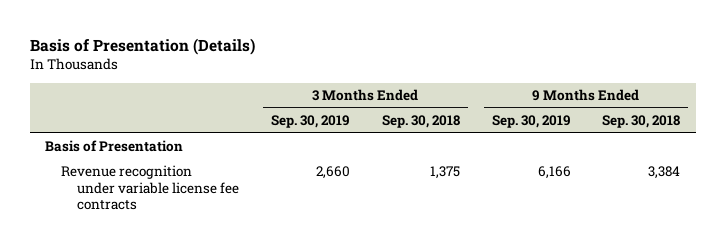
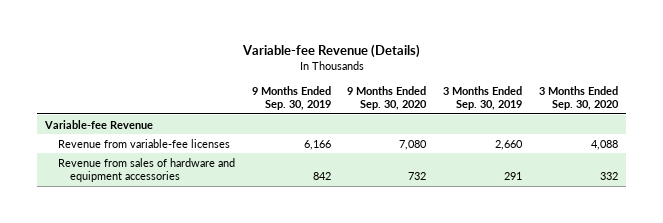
- Basis of Presentation (Details)
+ Variable-fee Revenue (Details)
- | 3 Months Ended Sep. 30, 2019 | 3 Months Ended Sep. 30, 2018 | 9 Months Ended Sep. 30, 2019 | 9 Months Ended Sep. 30, 2018
+ | 9 Months Ended Sep. 30, 2019 | 9 Months Ended Sep. 30, 2020 | 3 Months Ended Sep. 30, 2019 | 3 Months Ended Sep. 30, 2020
- Basis of Presentation
- Revenue recognition under variable license fee contracts | 2,660 | 1,375 | 6,166 | 3,384
+ Variable-fee Revenue
+ Revenue from variable-fee licenses | 6,166 | 7,080 | 2,660 | 4,088
+ Revenue from sales of hardware and equipment accessories | 842 | 732 | 291 | 332

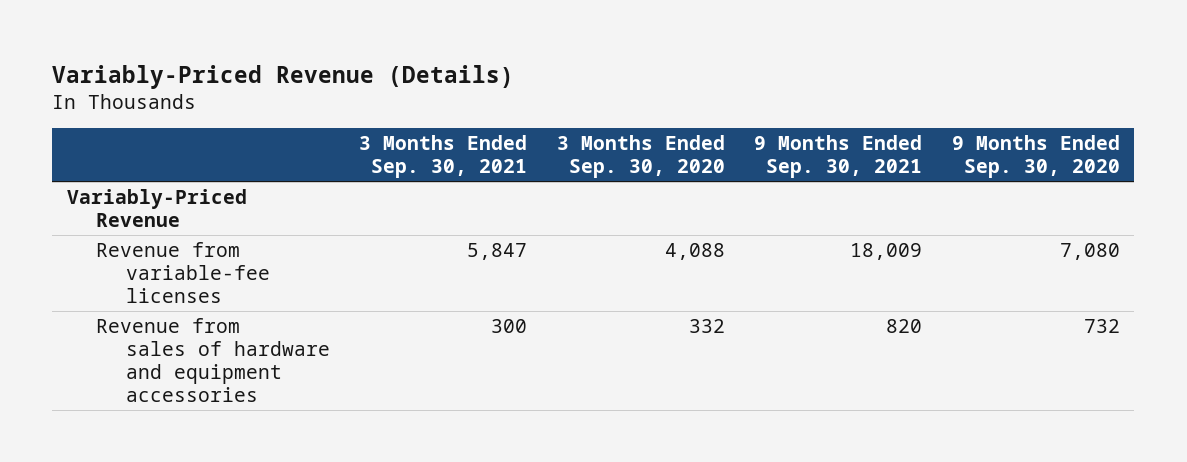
- Variable-fee Revenue (Details)
+ Variably-Priced Revenue (Details)
- | 9 Months Ended Sep. 30, 2019 | 9 Months Ended Sep. 30, 2020 | 3 Months Ended Sep. 30, 2019 | 3 Months Ended Sep. 30, 2020
+ | 3 Months Ended Sep. 30, 2021 | 3 Months Ended Sep. 30, 2020 | 9 Months Ended Sep. 30, 2021 | 9 Months Ended Sep. 30, 2020
- Variable-fee Revenue
+ Variably-Priced Revenue

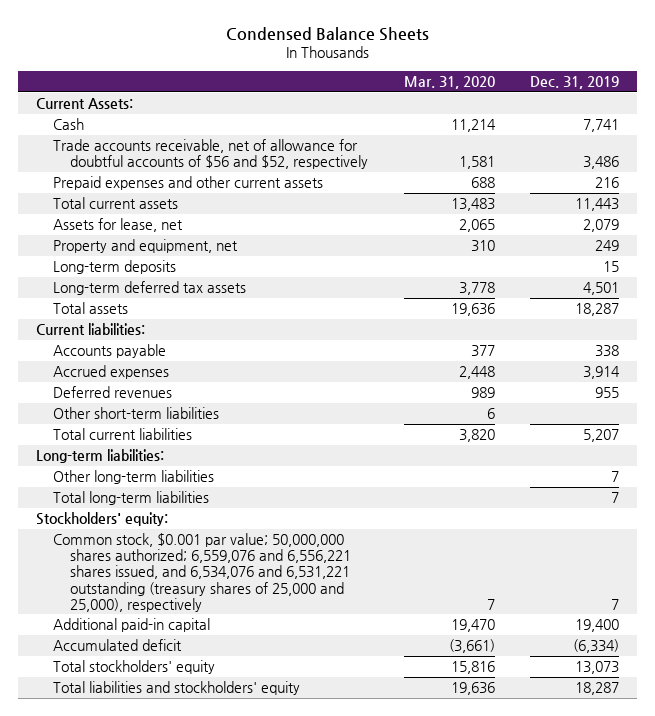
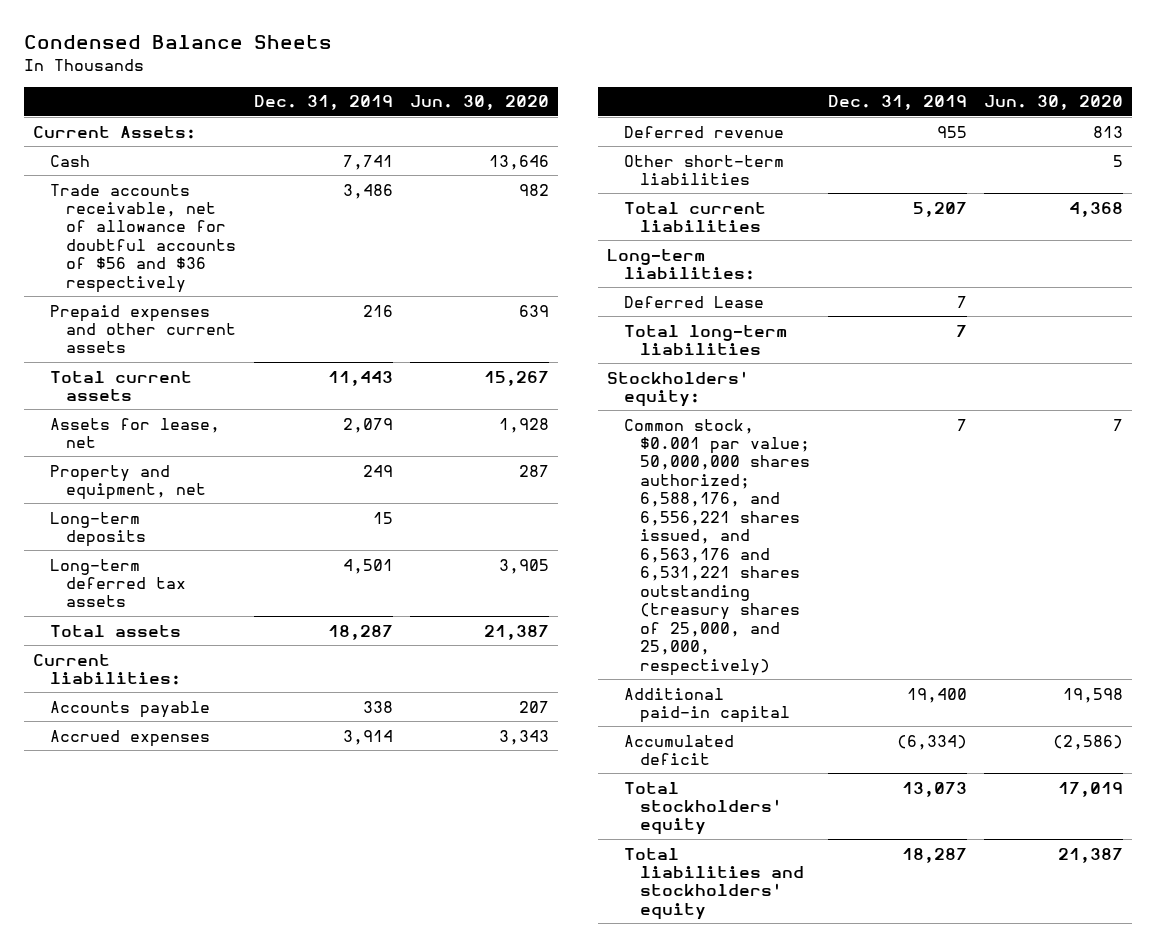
- | Mar. 31, 2020 | Dec. 31, 2019
+ | Dec. 31, 2019 | Jun. 30, 2020
- Trade accounts receivable, net of allowance for doubtful accounts of $56 and $52, respectively | 1,581 | 3,486
+ Trade accounts receivable, net of allowance for doubtful accounts of $56 and $36 respectively | 3,486 | 982
- Deferred revenues | 989 | 955
+ Deferred revenue | 955 | 813
- Other long-term liabilities | | 7
+ Deferred Lease | 7 |
- Common stock, $0.001 par value; 50,000,000 shares authorized; 6,559,076 and 6,556,221 shares issued, and 6,534,076 and 6,531,221 outstanding (treasury shares of 25,000 and 25,000), respectively | 7 | 7
+ Common stock, $0.001 par value; 50,000,000 shares authorized; 6,588,176, and 6,556,221 shares issued, and 6,563,176 and 6,531,221 shares outstanding (treasury shares of 25,000, and 25,000, respectively) | 7 | 7

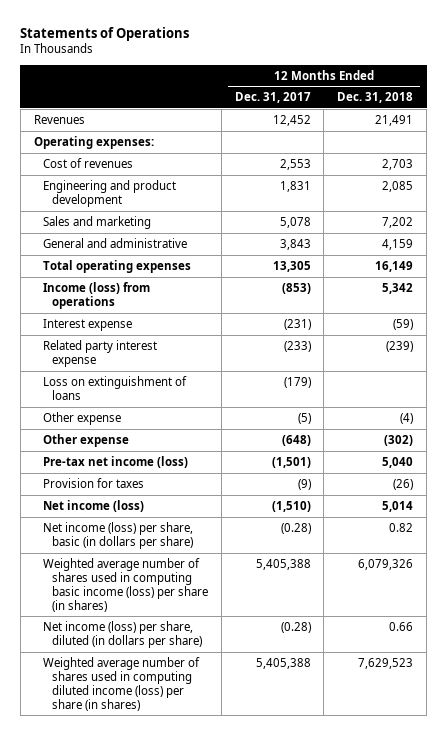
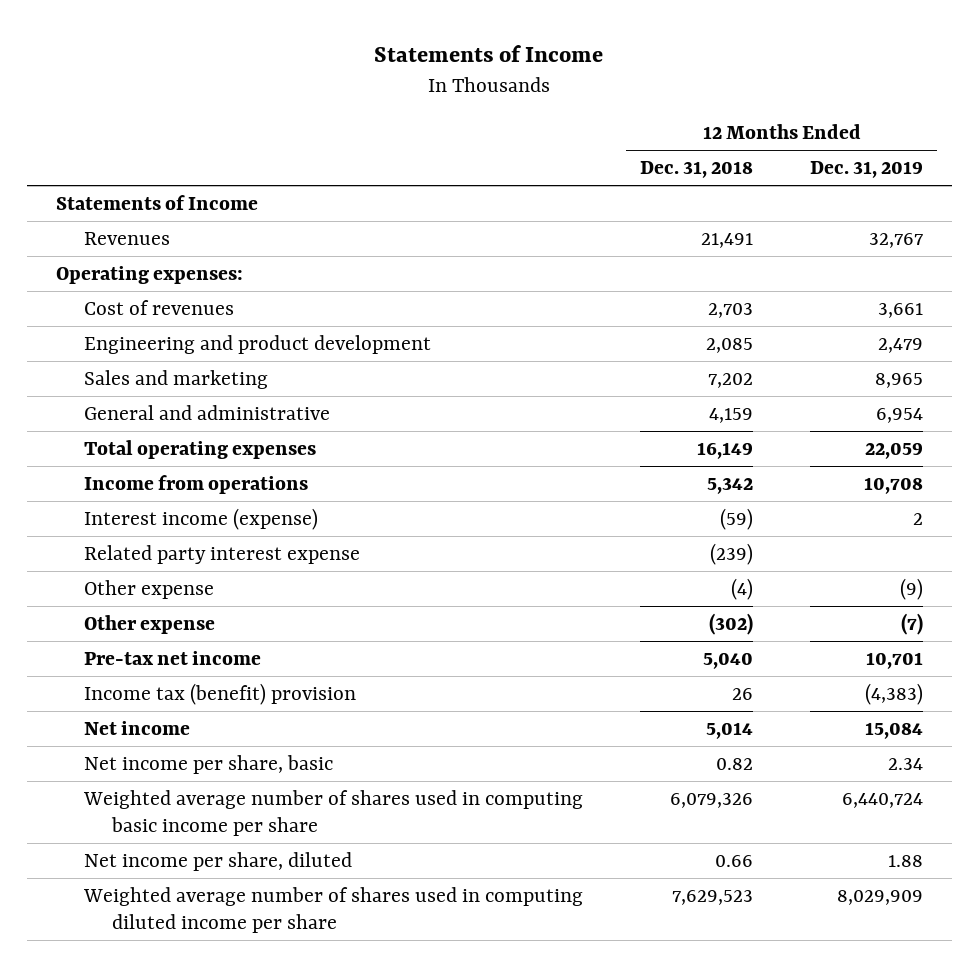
- Statements of Operations
+ Statements of Income
- | 12 Months Ended Dec. 31, 2017 | 12 Months Ended Dec. 31, 2018
+ | 12 Months Ended Dec. 31, 2018 | 12 Months Ended Dec. 31, 2019
+ Statements of Income
- Income (loss) from operations | (853) | 5,342
- Interest expense | (231) | (59)
+ Income from operations | 5,342 | 10,708
+ Interest income (expense) | (59) | 2
- Loss on extinguishment of loans | (179) |
- Pre-tax net income (loss) | (1,501) | 5,040
- Provision for taxes | (9) | (26)
- Net income (loss) | (1,510) | 5,014
- Net income (loss) per share, basic (in dollars per share) | (0.28) | 0.82
- Weighted average number of shares used in computing basic income (loss) per share (in shares) | 5,405,388 | 6,079,326
- Net income (loss) per share, diluted (in dollars per share) | (0.28) | 0.66
- Weighted average number of shares used in computing diluted income (loss) per share (in shares) | 5,405,388 | 7,629,523
+ Pre-tax net income | 5,040 | 10,701
+ Income tax (benefit) provision | 26 | (4,383)
+ Net income | 5,014 | 15,084
+ Net income per share, basic | 0.82 | 2.34
+ Weighted average number of shares used in computing basic income per share | 6,079,326 | 6,440,724
+ Net income per share, diluted | 0.66 | 1.88
+ Weighted average number of shares used in computing diluted income per share | 7,629,523 | 8,029,909

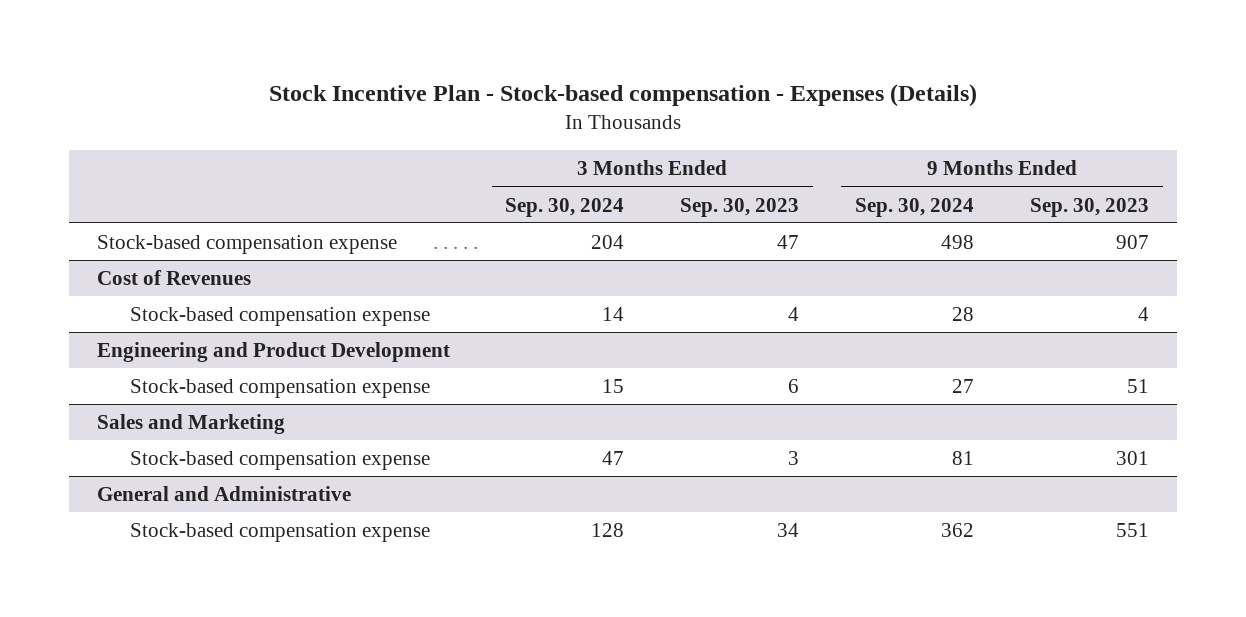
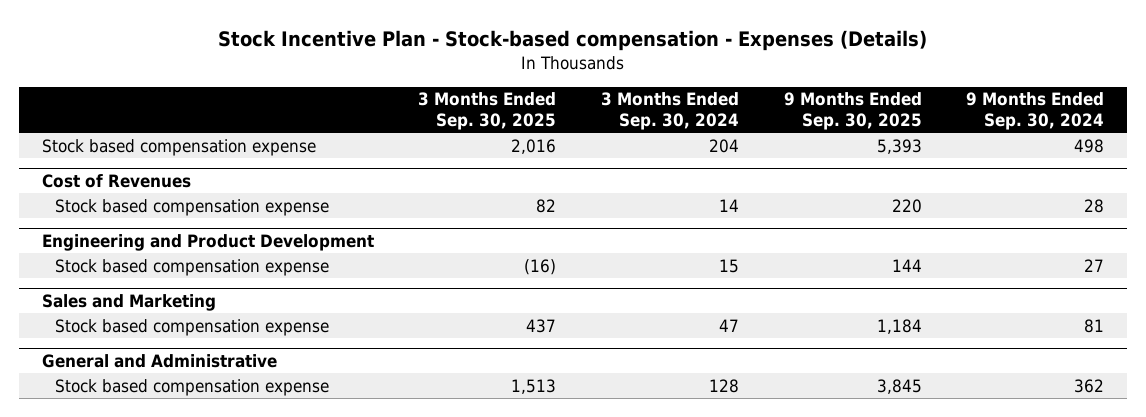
- | 3 Months Ended Sep. 30, 2024 | 3 Months Ended Sep. 30, 2023 | 9 Months Ended Sep. 30, 2024 | 9 Months Ended Sep. 30, 2023
+ | 3 Months Ended Sep. 30, 2025 | 3 Months Ended Sep. 30, 2024 | 9 Months Ended Sep. 30, 2025 | 9 Months Ended Sep. 30, 2024
- Stock-based compensation expense | 204 | 47 | 498 | 907
+ Stock based compensation expense | 2,016 | 204 | 5,393 | 498
@ Cost of Revenues
- Stock-based compensation expense | 14 | 4 | 28 | 4
+ Stock based compensation expense | 82 | 14 | 220 | 28
@ Engineering and Product Development
- Stock-based compensation expense | 15 | 6 | 27 | 51
+ Stock based compensation expense | (16) | 15 | 144 | 27
@ Sales and Marketing
- Stock-based compensation expense | 47 | 3 | 81 | 301
+ Stock based compensation expense | 437 | 47 | 1,184 | 81
@ General and Administrative
- Stock-based compensation expense | 128 | 34 | 362 | 551
+ Stock based compensation expense | 1,513 | 128 | 3,845 | 362

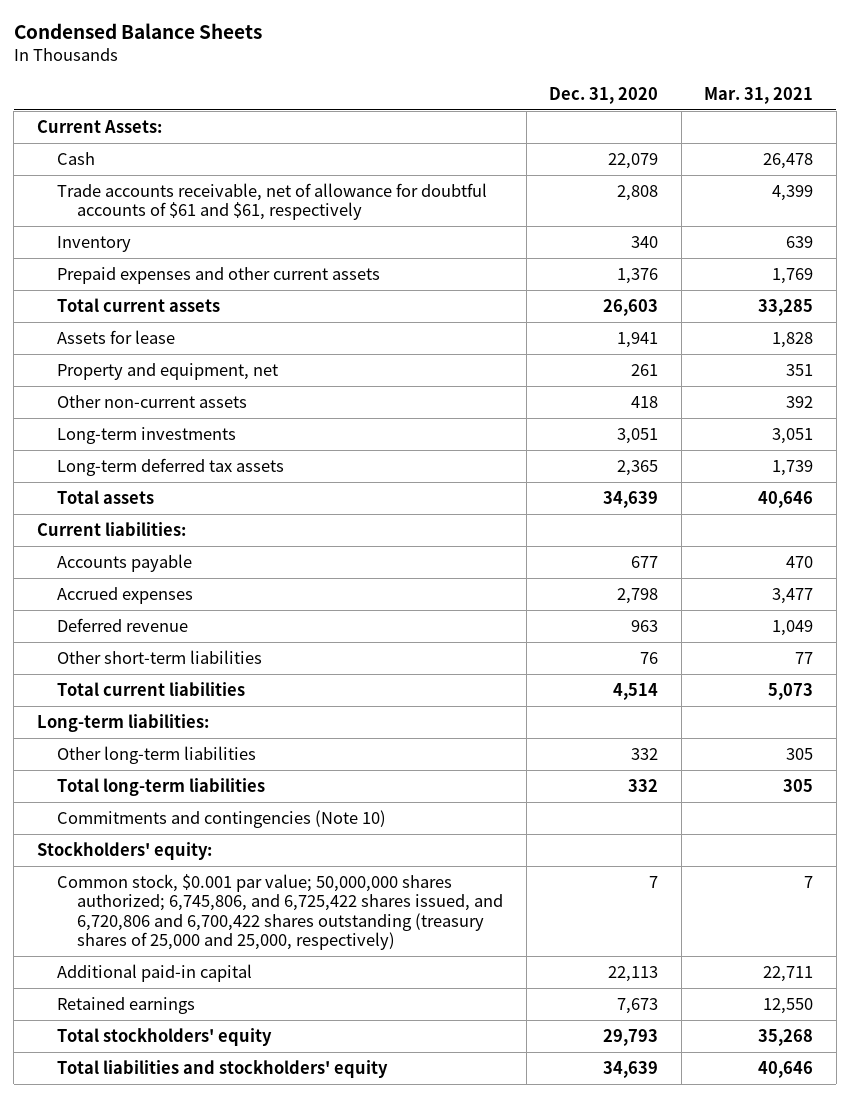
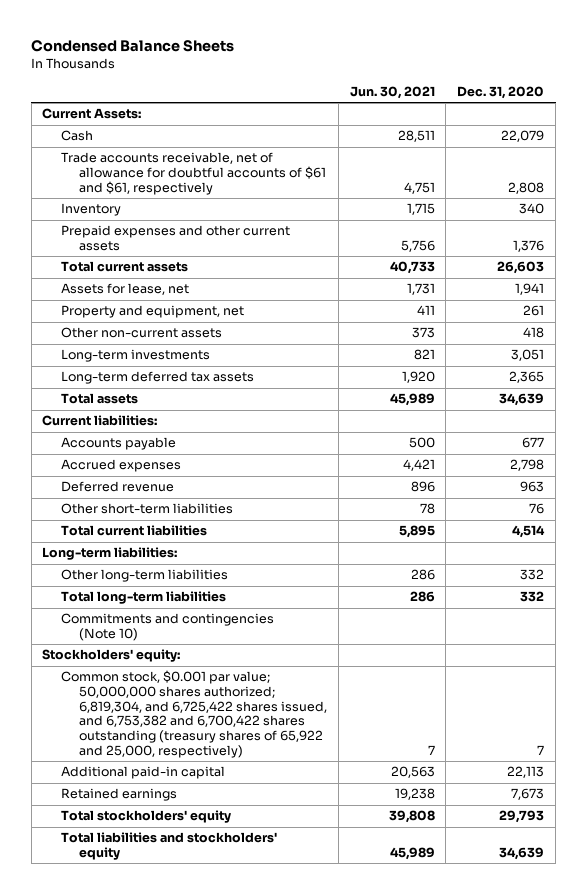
- | Dec. 31, 2020 | Mar. 31, 2021
+ | Jun. 30, 2021 | Dec. 31, 2020
- Assets for lease | 1,941 | 1,828
+ Assets for lease, net | 1,731 | 1,941
- Common stock, $0.001 par value; 50,000,000 shares authorized; 6,745,806, and 6,725,422 shares issued, and 6,720,806 and 6,700,422 shares outstanding (treasury shares of 25,000 and 25,000, respectively) | 7 | 7
+ Common stock, $0.001 par value; 50,000,000 shares authorized; 6,819,304, and 6,725,422 shares issued, and 6,753,382 and 6,700,422 shares outstanding (treasury shares of 65,922 and 25,000, respectively) | 7 | 7

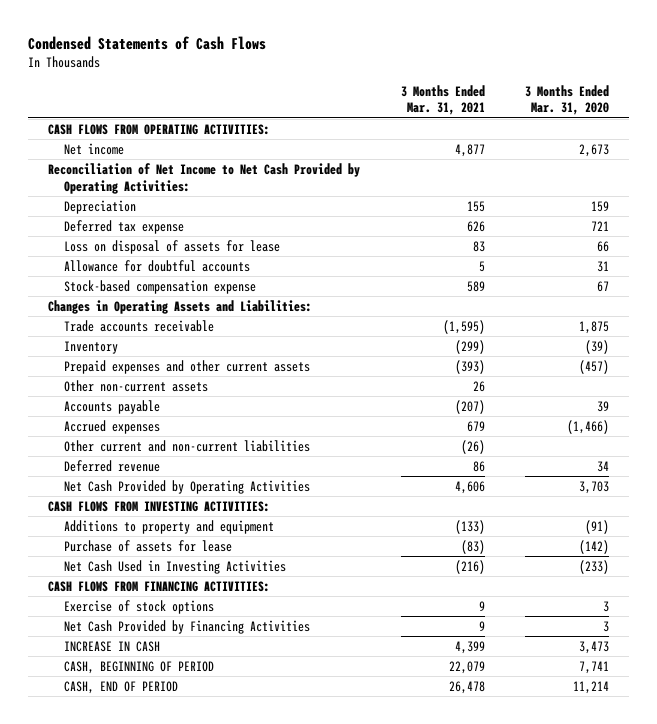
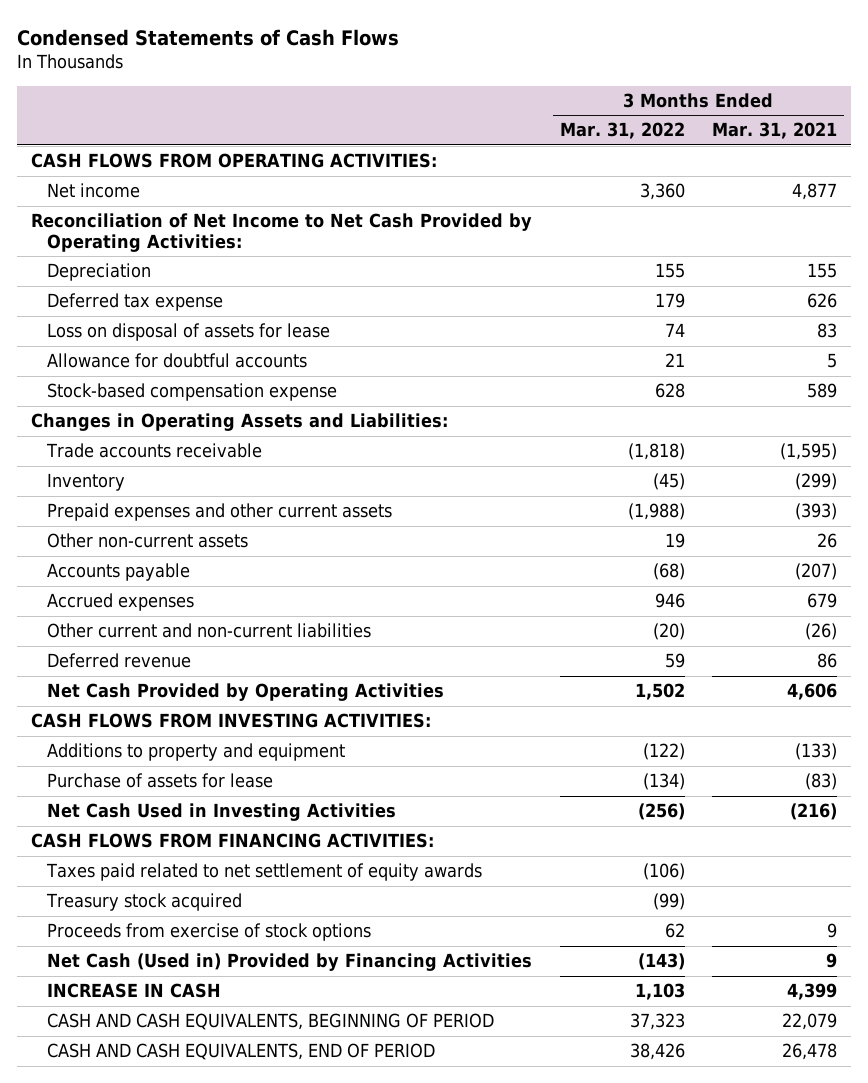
- | 3 Months Ended Mar. 31, 2021 | 3 Months Ended Mar. 31, 2020
+ | 3 Months Ended Mar. 31, 2022 | 3 Months Ended Mar. 31, 2021
- Exercise of stock options | 9 | 3
- Net Cash Provided by Financing Activities | 9 | 3
+ Taxes paid related to net settlement of equity awards | (106) |
+ Treasury stock acquired | (99) |
+ Proceeds from exercise of stock options | 62 | 9
+ Net Cash (Used in) Provided by Financing Activities | (143) | 9
- CASH, BEGINNING OF PERIOD | 22,079 | 7,741
- CASH, END OF PERIOD | 26,478 | 11,214
+ CASH AND CASH EQUIVALENTS, BEGINNING OF PERIOD | 37,323 | 22,079
+ CASH AND CASH EQUIVALENTS, END OF PERIOD | 38,426 | 26,478

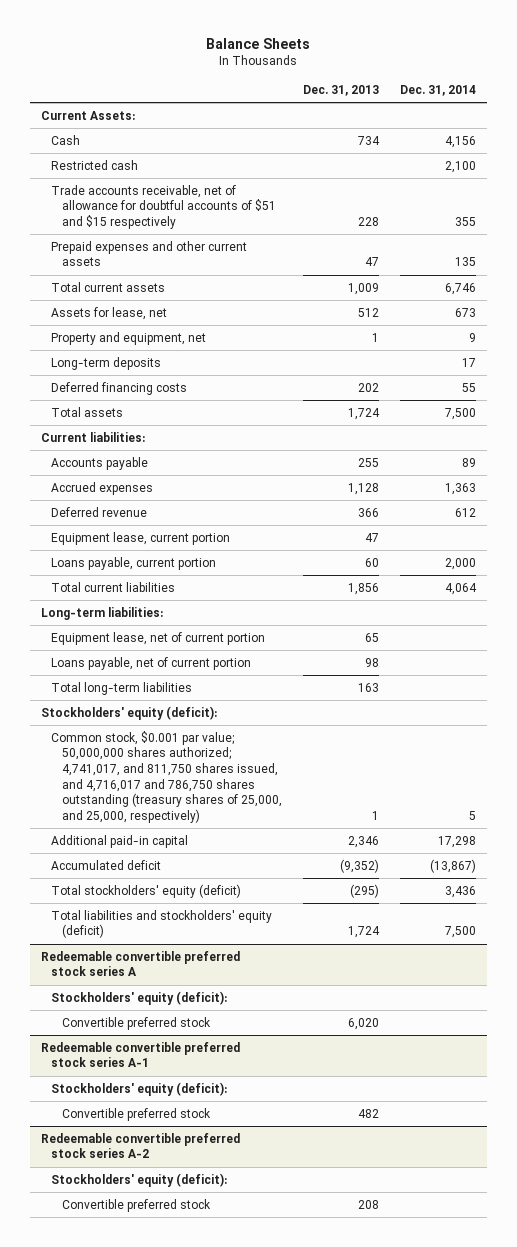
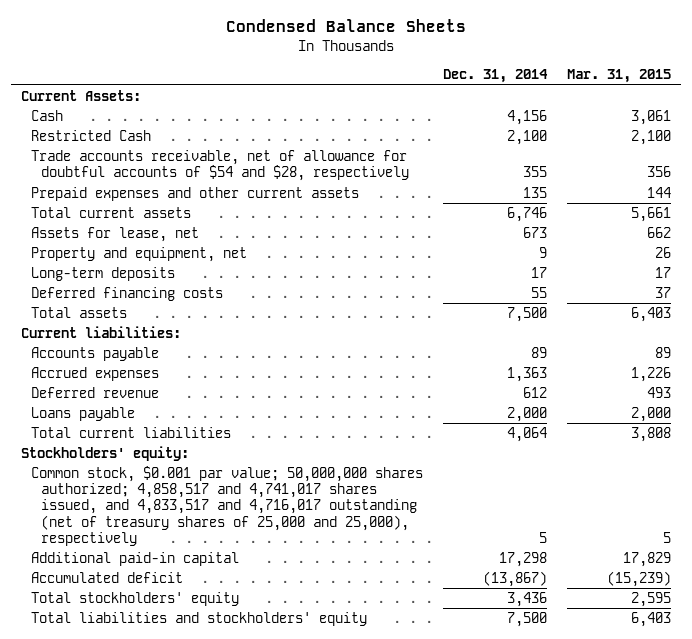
- Balance Sheets
+ Condensed Balance Sheets
- | Dec. 31, 2013 | Dec. 31, 2014
+ | Dec. 31, 2014 | Mar. 31, 2015
- Restricted cash | | 2,100
- Trade accounts receivable, net of allowance for doubtful accounts of $51 and $15 respectively | 228 | 355
+ Restricted Cash | 2,100 | 2,100
+ Trade accounts receivable, net of allowance for doubtful accounts of $54 and $28, respectively | 355 | 356
- Equipment lease, current portion | 47 |
- Loans payable, current portion | 60 | 2,000
+ Loans payable | 2,000 | 2,000
- Long-term liabilities:
- Equipment lease, net of current portion | 65 |
- Loans payable, net of current portion | 98 |
- Total long-term liabilities | 163 |
- Stockholders' equity (deficit):
- Common stock, $0.001 par value; 50,000,000 shares authorized; 4,741,017, and 811,750 shares issued, and 4,716,017 and 786,750 shares outstanding (treasury shares of 25,000, and 25,000, respectively) | 1 | 5
+ Stockholders' equity:
+ Common stock, $0.001 par value; 50,000,000 shares authorized; 4,858,517 and 4,741,017 shares issued, and 4,833,517 and 4,716,017 outstanding (net of treasury shares of 25,000 and 25,000), respectively | 5 | 5
- Total stockholders' equity (deficit) | (295) | 3,436
- Total liabilities and stockholders' equity (deficit) | 1,724 | 7,500
- Redeemable convertible preferred stock series A
- Stockholders' equity (deficit):
- Convertible preferred stock | 6,020 |
- Redeemable convertible preferred stock series A-1
- Stockholders' equity (deficit):
- Convertible preferred stock | 482 |
- Redeemable convertible preferred stock series A-2
- Stockholders' equity (deficit):
- Convertible preferred stock | 208 |
+ Total stockholders' equity | 3,436 | 2,595
+ Total liabilities and stockholders' equity | 7,500 | 6,403

